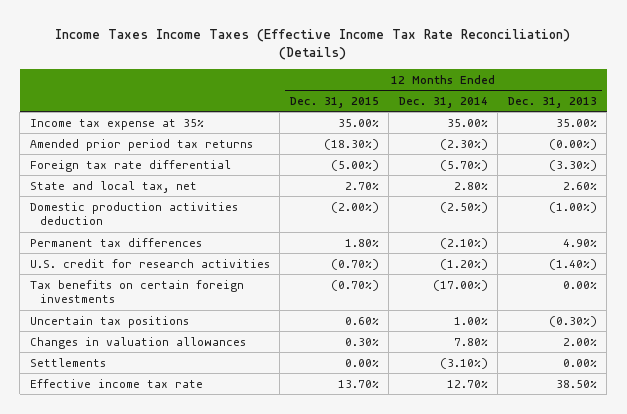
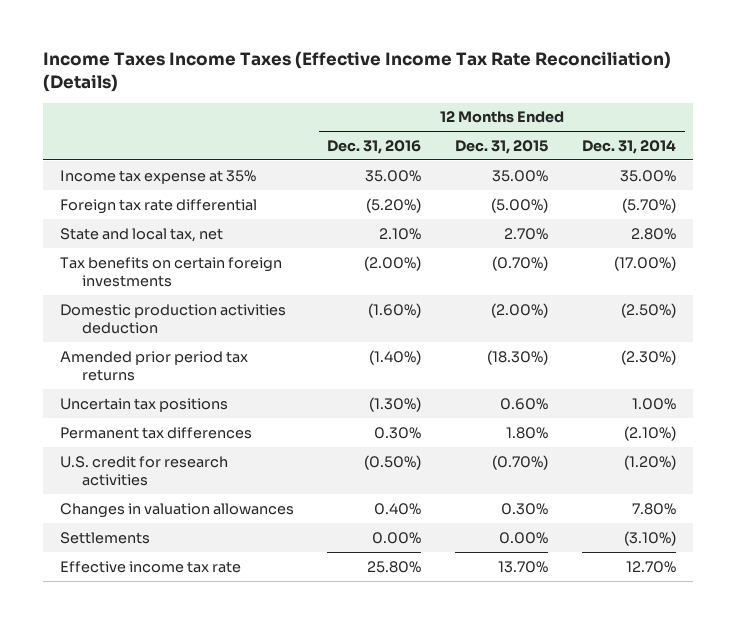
- | 12 Months Ended Dec. 31, 2015 | 12 Months Ended Dec. 31, 2014 | 12 Months Ended Dec. 31, 2013
+ | 12 Months Ended Dec. 31, 2016 | 12 Months Ended Dec. 31, 2015 | 12 Months Ended Dec. 31, 2014
moved up: Tax benefits on certain foreign investments | (2.00%) | (0.70%) | (17.00%)
moved down: Amended prior period tax returns | (1.40%) | (18.30%) | (2.30%)
moved up: Uncertain tax positions | (1.30%) | 0.60% | 1.00%

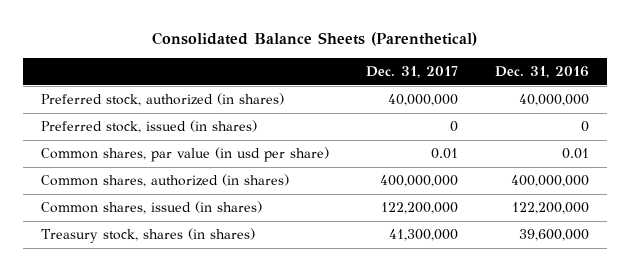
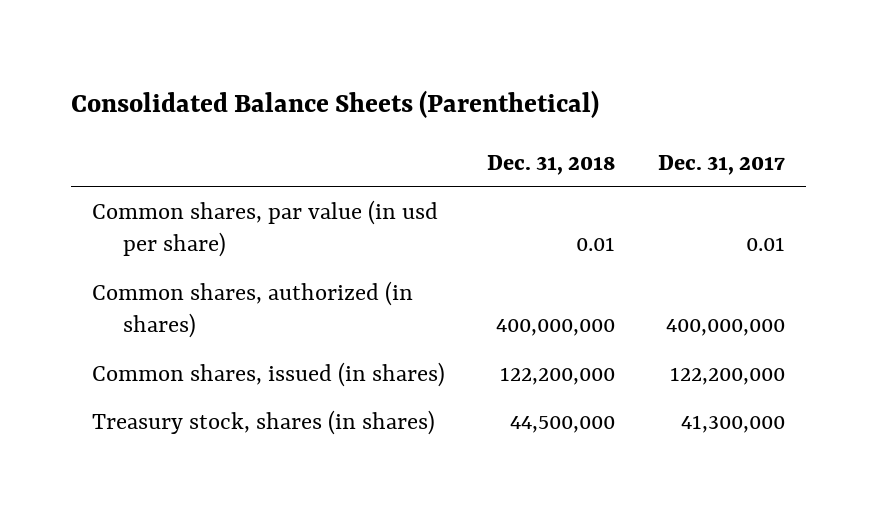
- | Dec. 31, 2017 | Dec. 31, 2016
+ | Dec. 31, 2018 | Dec. 31, 2017
- Preferred stock, authorized (in shares) | 40,000,000 | 40,000,000
- Preferred stock, issued (in shares) | 0 | 0

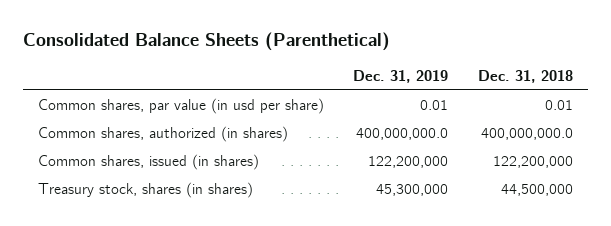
- | Dec. 31, 2018 | Dec. 31, 2017
+ | Dec. 31, 2019 | Dec. 31, 2018
- Common shares, authorized (in shares) | 400,000,000 | 400,000,000
+ Common shares, authorized (in shares) | 400,000,000.0 | 400,000,000.0

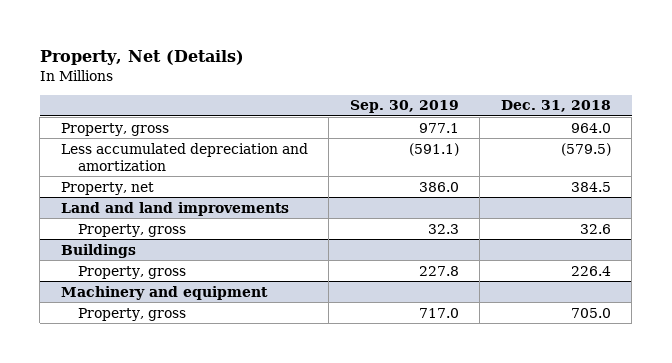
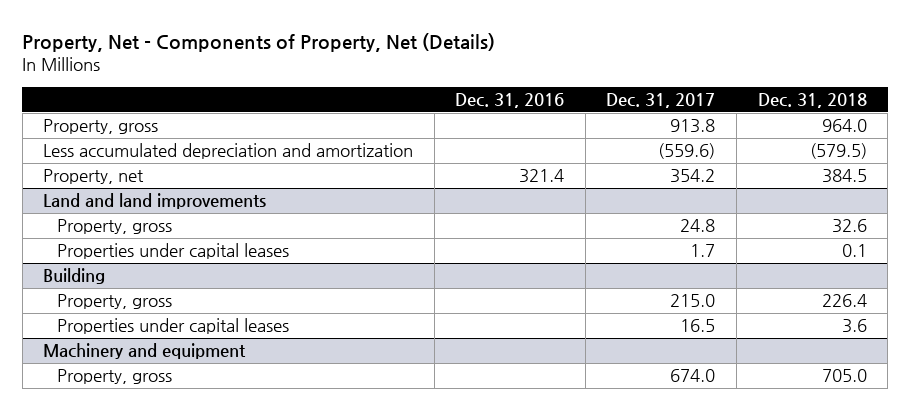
- Property, Net (Details)
+ Property, Net - Components of Property, Net (Details)
- | Sep. 30, 2019 | Dec. 31, 2018
+ | Dec. 31, 2016 | Dec. 31, 2017 | Dec. 31, 2018
- Buildings
@ Land and land improvements
+ Properties under capital leases | | 1.7 | 0.1
+ Building
+ Properties under capital leases | | 16.5 | 3.6

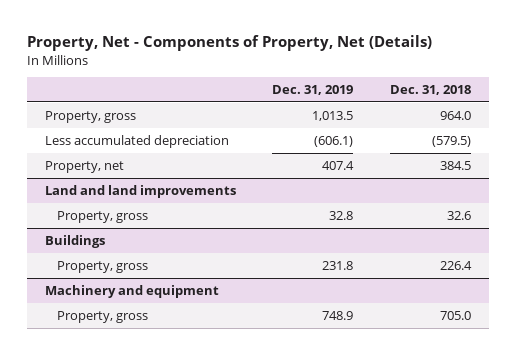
- | Dec. 31, 2016 | Dec. 31, 2017 | Dec. 31, 2018
+ | Dec. 31, 2019 | Dec. 31, 2018
- Less accumulated depreciation and amortization | | (559.6) | (579.5)
+ Less accumulated depreciation | (606.1) | (579.5)
@ Land and land improvements
- Properties under capital leases | | 1.7 | 0.1
- Building
+ Buildings
- Properties under capital leases | | 16.5 | 3.6

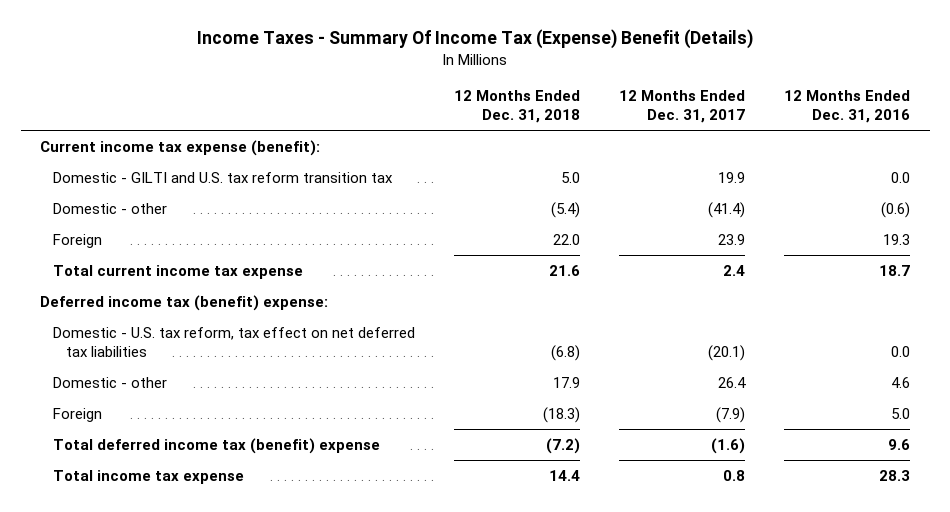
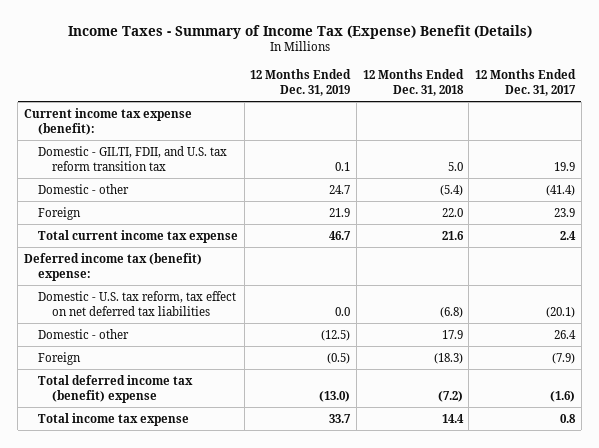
- Income Taxes - Summary Of Income Tax (Expense) Benefit (Details)
+ Income Taxes - Summary of Income Tax (Expense) Benefit (Details)
- | 12 Months Ended Dec. 31, 2018 | 12 Months Ended Dec. 31, 2017 | 12 Months Ended Dec. 31, 2016
+ | 12 Months Ended Dec. 31, 2019 | 12 Months Ended Dec. 31, 2018 | 12 Months Ended Dec. 31, 2017
- Domestic - GILTI and U.S. tax reform transition tax | 5.0 | 19.9 | 0.0
+ Domestic - GILTI, FDII, and U.S. tax reform transition tax | 0.1 | 5.0 | 19.9

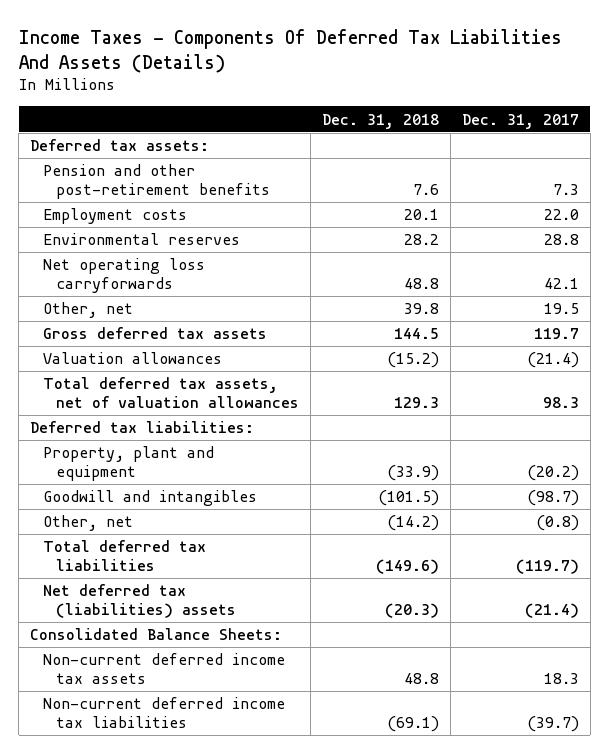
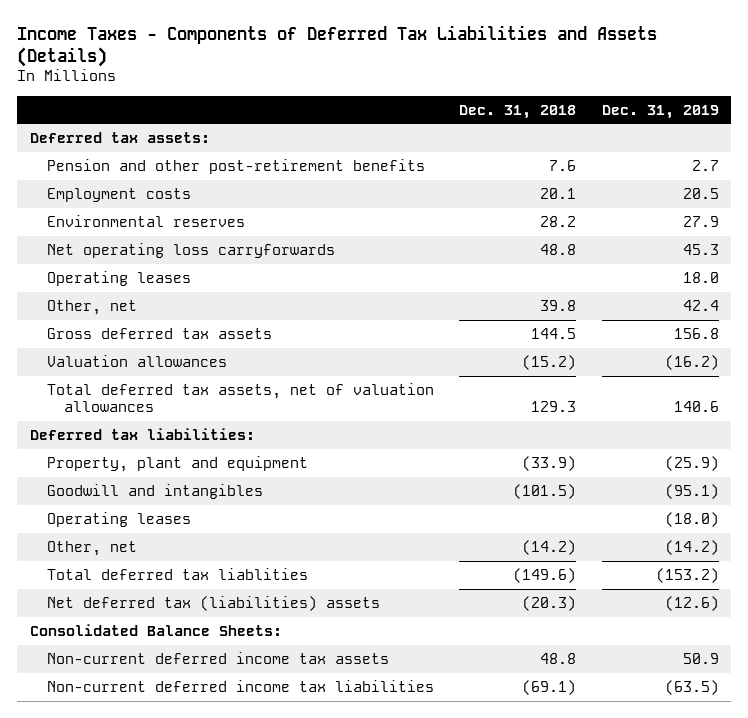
- Income Taxes - Components Of Deferred Tax Liabilities And Assets (Details)
+ Income Taxes - Components of Deferred Tax Liabilities and Assets (Details)
- | Dec. 31, 2018 | Dec. 31, 2017
+ | Dec. 31, 2018 | Dec. 31, 2019
+ Operating leases | | 18.0
+ Operating leases | | (18.0)
- Total deferred tax liabilities | (149.6) | (119.7)
+ Total deferred tax liablities | (149.6) | (153.2)

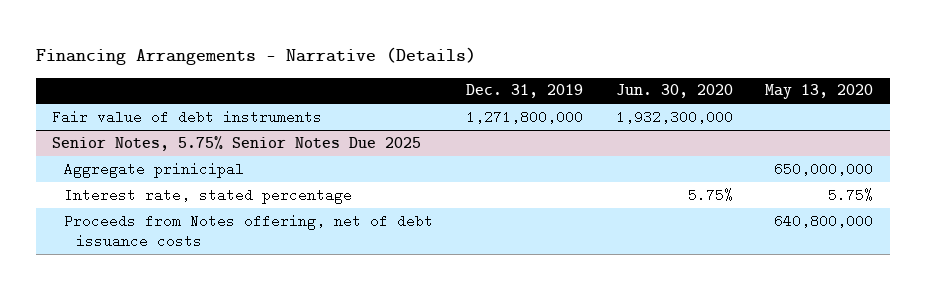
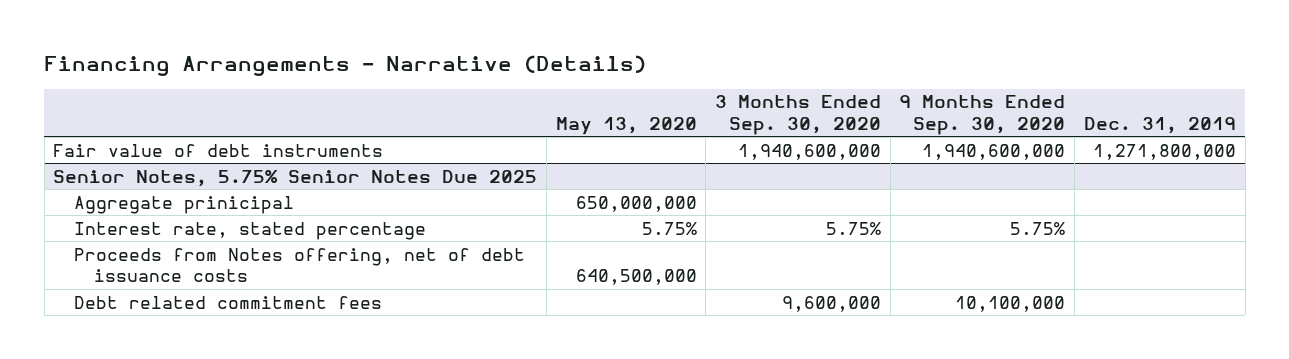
- | Dec. 31, 2019 | Jun. 30, 2020 | May 13, 2020
+ | May 13, 2020 | 3 Months Ended Sep. 30, 2020 | 9 Months Ended Sep. 30, 2020 | Dec. 31, 2019
@ Senior Notes, 5.75% Senior Notes Due 2025
- Proceeds from Notes offering, net of debt issuance costs | | | 640,800,000
+ Proceeds from Notes offering, net of debt issuance costs | 640,500,000 | | |
+ Debt related commitment fees | | 9,600,000 | 10,100,000 |

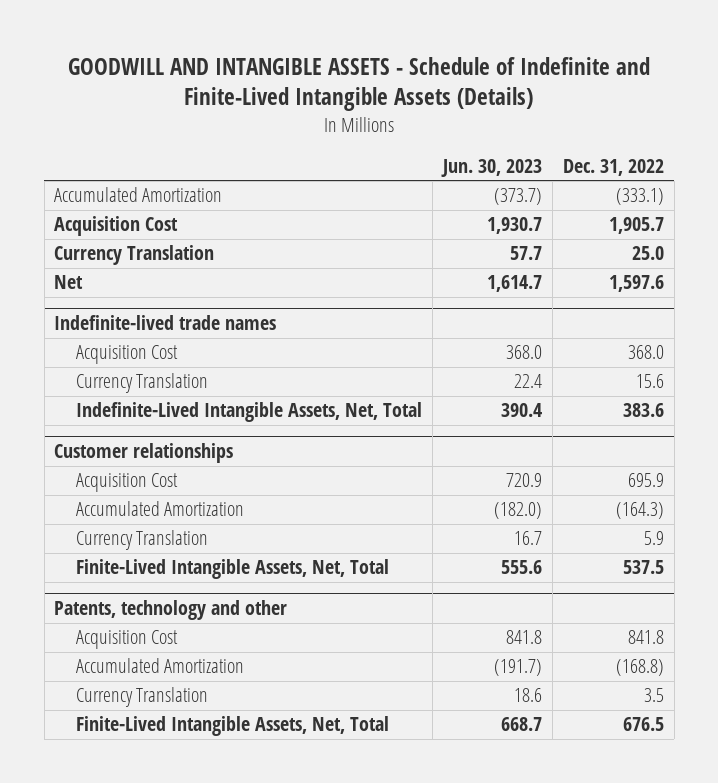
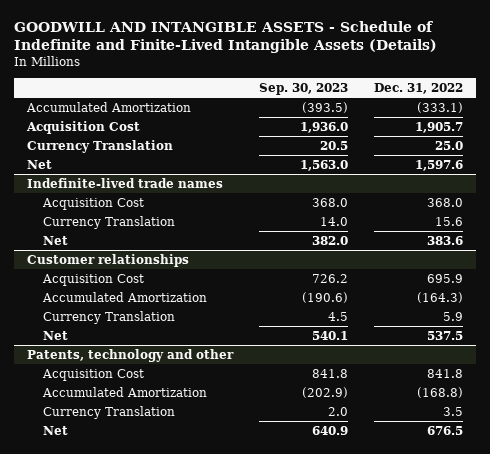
- | Jun. 30, 2023 | Dec. 31, 2022
+ | Sep. 30, 2023 | Dec. 31, 2022
@ Indefinite-lived trade names
- Indefinite-Lived Intangible Assets, Net, Total | 390.4 | 383.6
+ Net | 382.0 | 383.6
@ Customer relationships
- Finite-Lived Intangible Assets, Net, Total | 555.6 | 537.5
+ Net | 540.1 | 537.5
@ Patents, technology and other
- Finite-Lived Intangible Assets, Net, Total | 668.7 | 676.5
+ Net | 640.9 | 676.5

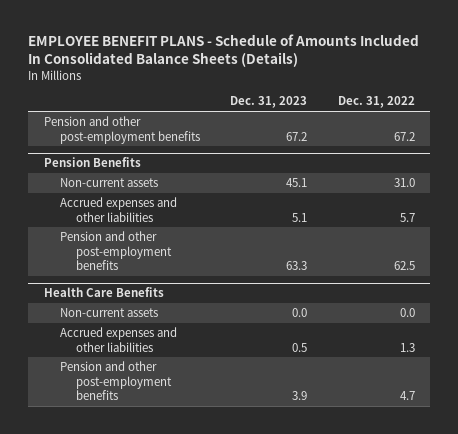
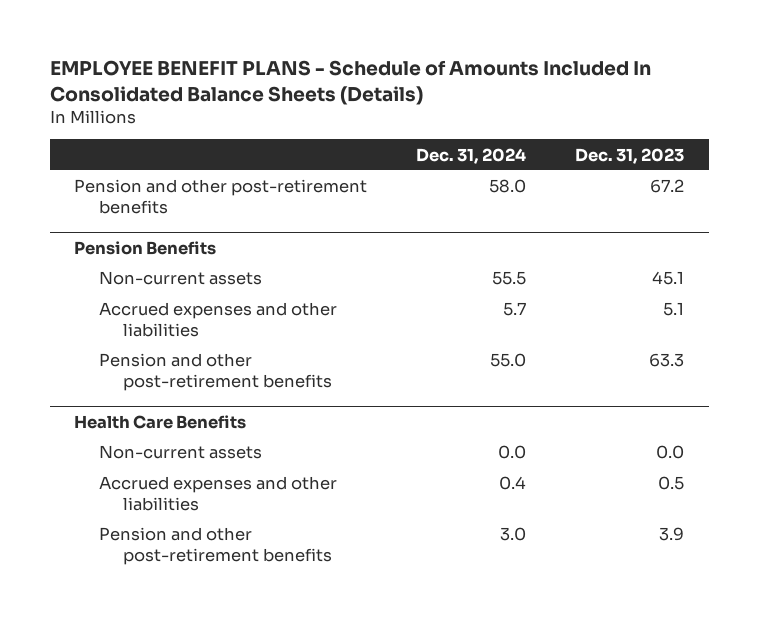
- | Dec. 31, 2023 | Dec. 31, 2022
+ | Dec. 31, 2024 | Dec. 31, 2023
- Pension and other post-employment benefits | 67.2 | 67.2
+ Pension and other post-retirement benefits | 58.0 | 67.2
@ Pension Benefits
- Pension and other post-employment benefits | 63.3 | 62.5
+ Pension and other post-retirement benefits | 55.0 | 63.3
@ Health Care Benefits
- Pension and other post-employment benefits | 3.9 | 4.7
+ Pension and other post-retirement benefits | 3.0 | 3.9

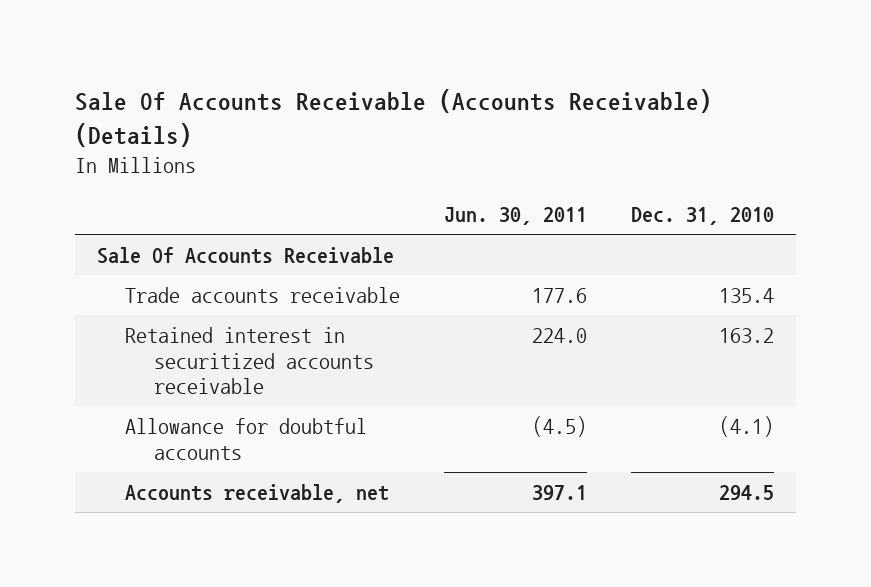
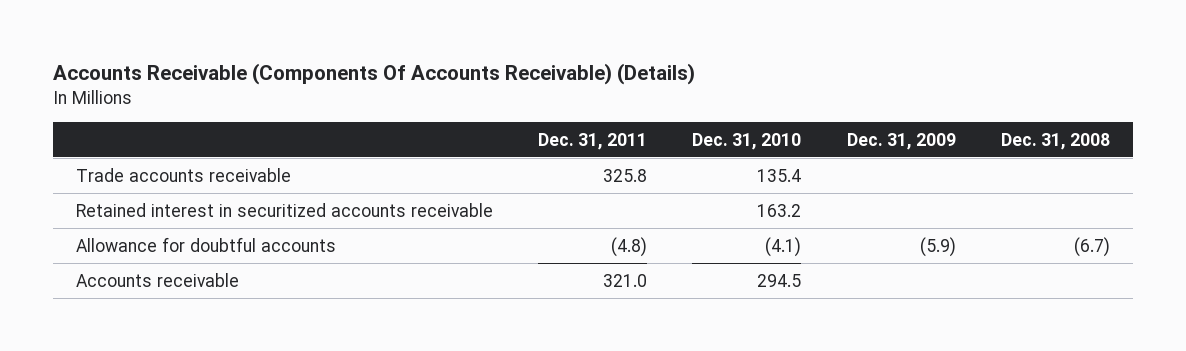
- Sale Of Accounts Receivable (Accounts Receivable) (Details)
+ Accounts Receivable (Components Of Accounts Receivable) (Details)
- | Jun. 30, 2011 | Dec. 31, 2010
+ | Dec. 31, 2011 | Dec. 31, 2010 | Dec. 31, 2009 | Dec. 31, 2008
- Sale Of Accounts Receivable
- Accounts receivable, net | 397.1 | 294.5
+ Accounts receivable | 321.0 | 294.5 | |

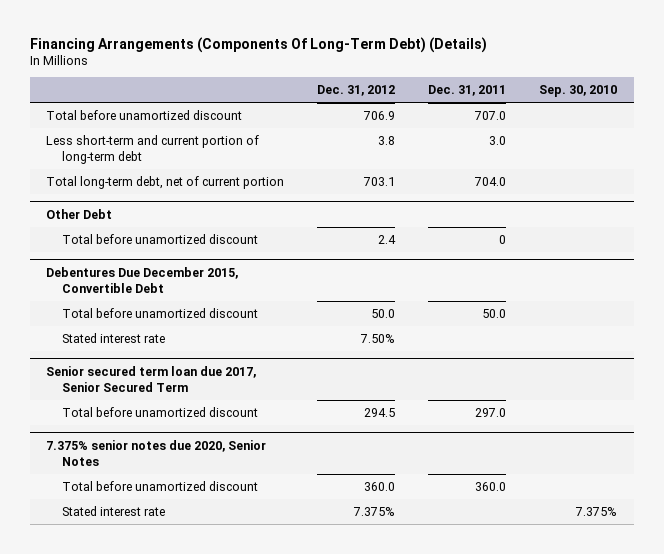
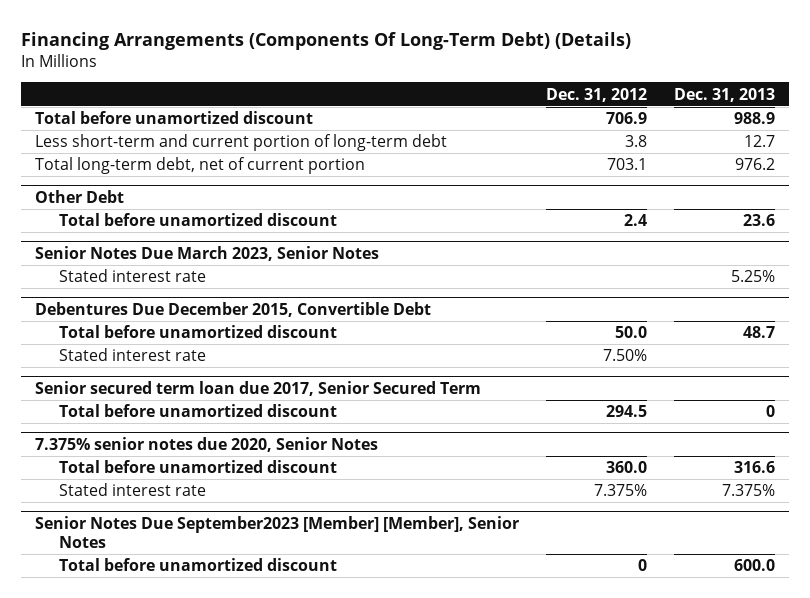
- | Dec. 31, 2012 | Dec. 31, 2011 | Sep. 30, 2010
+ | Dec. 31, 2012 | Dec. 31, 2013
+ Senior Notes Due March 2023, Senior Notes
+ Stated interest rate | | 5.25%
+ Senior Notes Due September2023 [Member] [Member], Senior Notes
+ Total before unamortized discount | 0 | 600.0

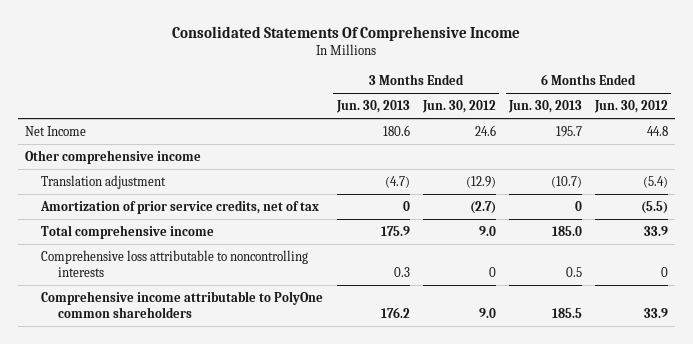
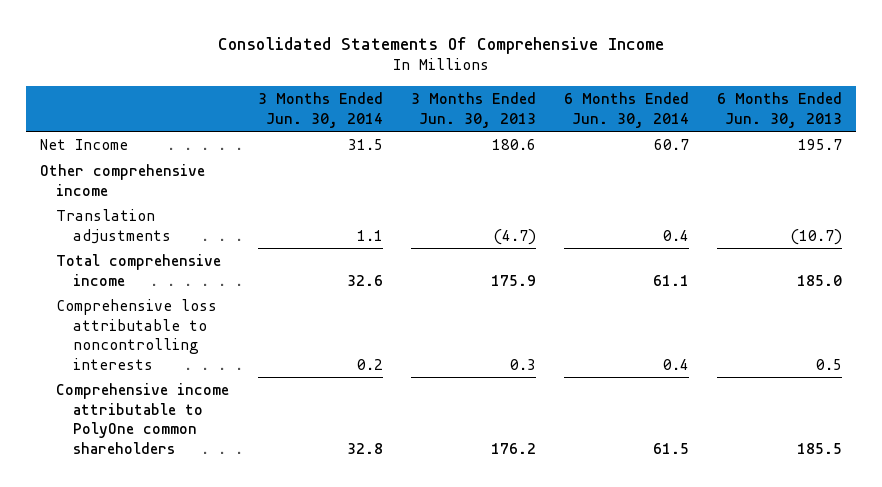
- | 3 Months Ended Jun. 30, 2013 | 3 Months Ended Jun. 30, 2012 | 6 Months Ended Jun. 30, 2013 | 6 Months Ended Jun. 30, 2012
+ | 3 Months Ended Jun. 30, 2014 | 3 Months Ended Jun. 30, 2013 | 6 Months Ended Jun. 30, 2014 | 6 Months Ended Jun. 30, 2013
- Translation adjustment | (4.7) | (12.9) | (10.7) | (5.4)
- Amortization of prior service credits, net of tax | 0 | (2.7) | 0 | (5.5)
+ Translation adjustments | 1.1 | (4.7) | 0.4 | (10.7)

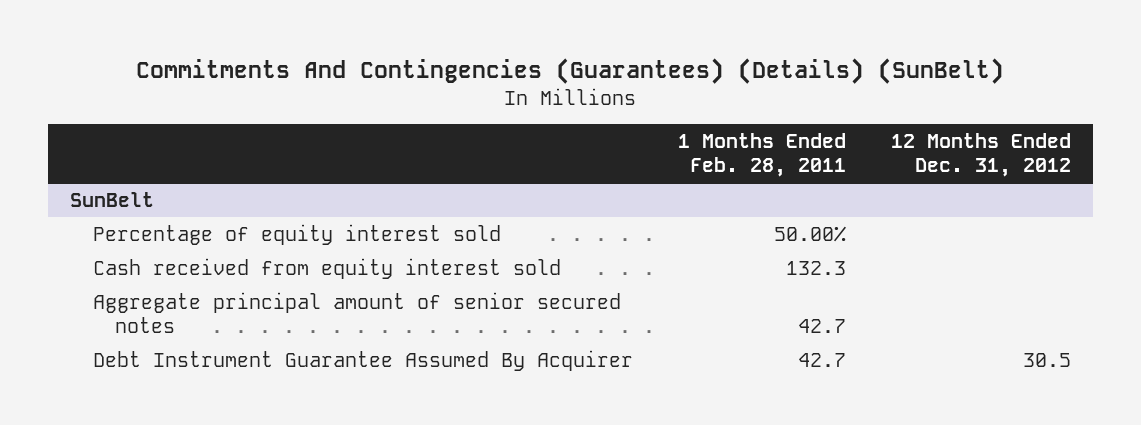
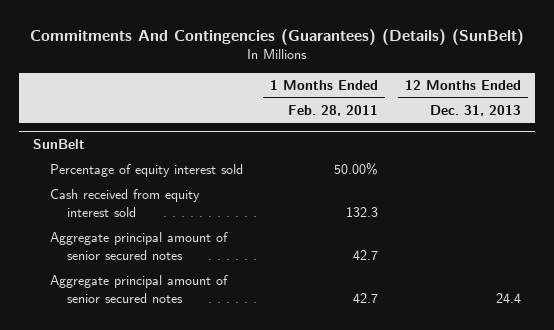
- | 1 Months Ended Feb. 28, 2011 | 12 Months Ended Dec. 31, 2012
+ | 1 Months Ended Feb. 28, 2011 | 12 Months Ended Dec. 31, 2013
@ SunBelt
- Debt Instrument Guarantee Assumed By Acquirer | 42.7 | 30.5
+ Aggregate principal amount of senior secured notes | 42.7 | 24.4

